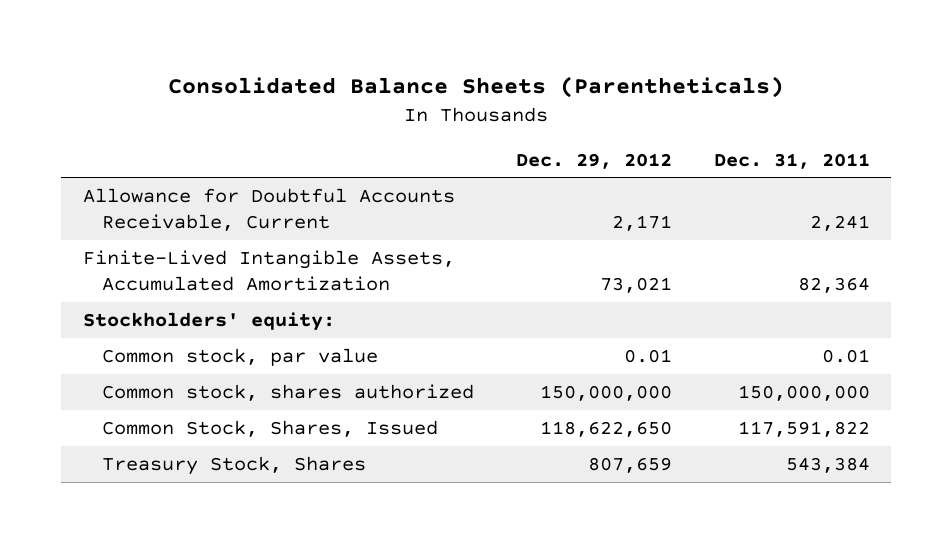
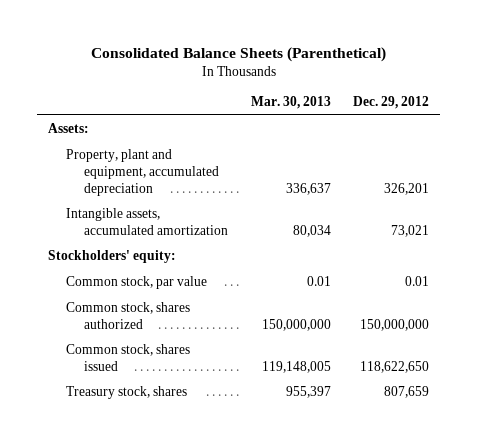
- Consolidated Balance Sheets (Parentheticals)
+ Consolidated Balance Sheets (Parenthetical)
- | Dec. 29, 2012 | Dec. 31, 2011
+ | Mar. 30, 2013 | Dec. 29, 2012
- Allowance for Doubtful Accounts Receivable, Current | 2,171 | 2,241
- Finite-Lived Intangible Assets, Accumulated Amortization | 73,021 | 82,364
+ Assets:
+ Property, plant and equipment, accumulated depreciation | 336,637 | 326,201
+ Intangible assets, accumulated amortization | 80,034 | 73,021
- Common Stock, Shares, Issued | 118,622,650 | 117,591,822
- Treasury Stock, Shares | 807,659 | 543,384
+ Common stock, shares issued | 119,148,005 | 118,622,650
+ Treasury stock, shares | 955,397 | 807,659

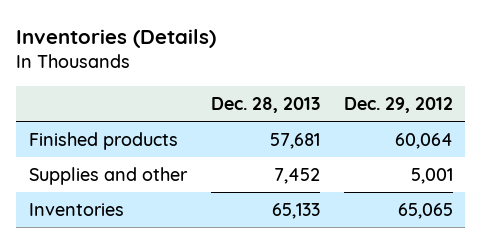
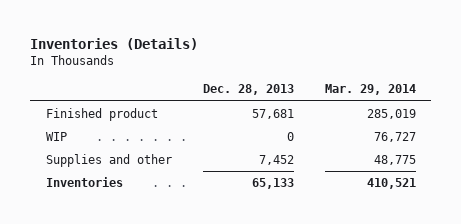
- | Dec. 28, 2013 | Dec. 29, 2012
+ | Dec. 28, 2013 | Mar. 29, 2014
- Finished products | 57,681 | 60,064
+ Finished product | 57,681 | 285,019
+ WIP | 0 | 76,727

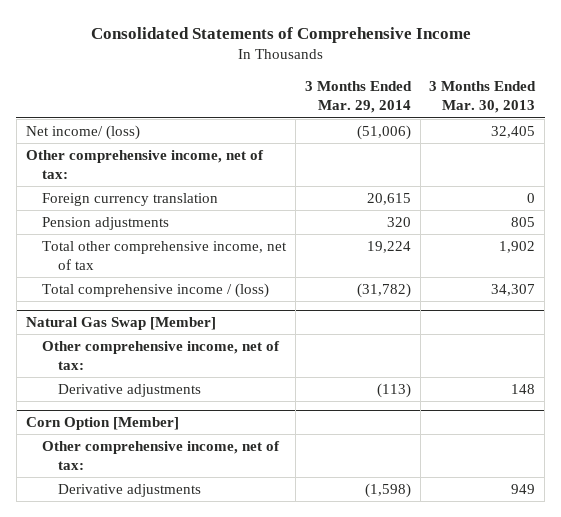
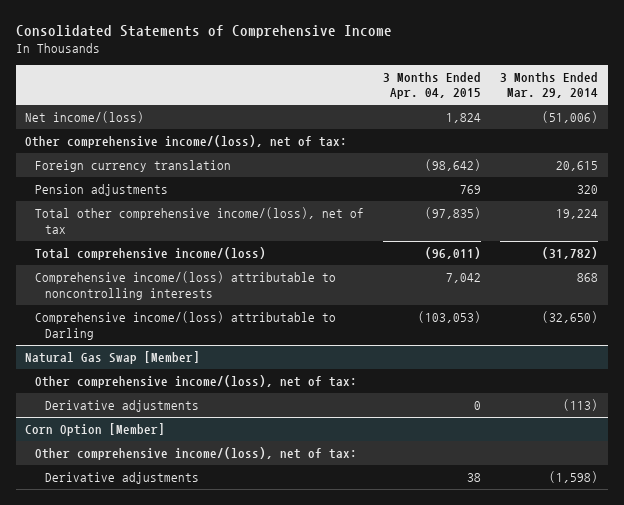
- | 3 Months Ended Mar. 29, 2014 | 3 Months Ended Mar. 30, 2013
+ | 3 Months Ended Apr. 04, 2015 | 3 Months Ended Mar. 29, 2014
- Net income/ (loss) | (51,006) | 32,405
- Other comprehensive income, net of tax:
+ Net income/(loss) | 1,824 | (51,006)
+ Other comprehensive income/(loss), net of tax:
- Total other comprehensive income, net of tax | 19,224 | 1,902
- Total comprehensive income / (loss) | (31,782) | 34,307
+ Total other comprehensive income/(loss), net of tax | (97,835) | 19,224
+ Total comprehensive income/(loss) | (96,011) | (31,782)
+ Comprehensive income/(loss) attributable to noncontrolling interests | 7,042 | 868
+ Comprehensive income/(loss) attributable to Darling | (103,053) | (32,650)
@ Natural Gas Swap [Member]
- Other comprehensive income, net of tax:
+ Other comprehensive income/(loss), net of tax:
@ Corn Option [Member]
- Other comprehensive income, net of tax:
+ Other comprehensive income/(loss), net of tax:

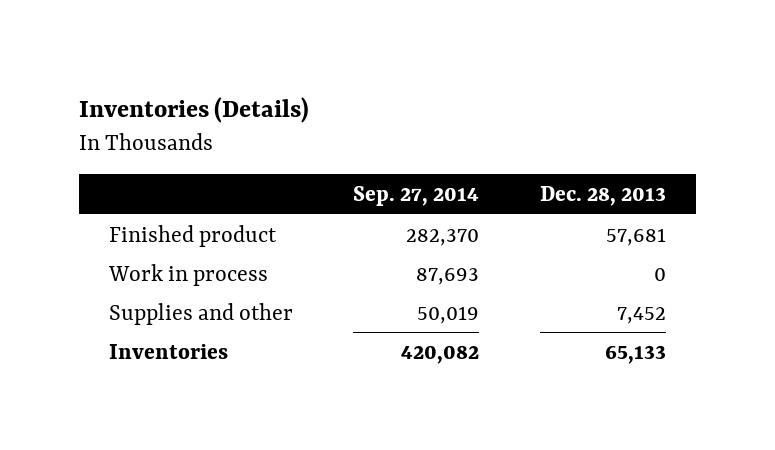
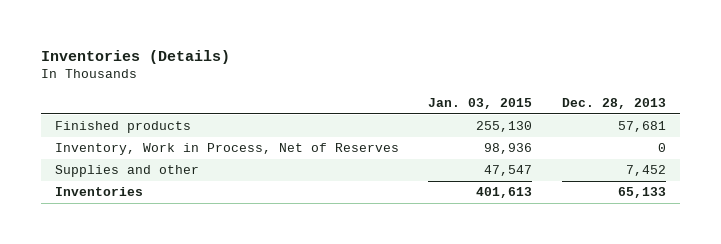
- | Sep. 27, 2014 | Dec. 28, 2013
+ | Jan. 03, 2015 | Dec. 28, 2013
- Finished product | 282,370 | 57,681
- Work in process | 87,693 | 0
+ Finished products | 255,130 | 57,681
+ Inventory, Work in Process, Net of Reserves | 98,936 | 0

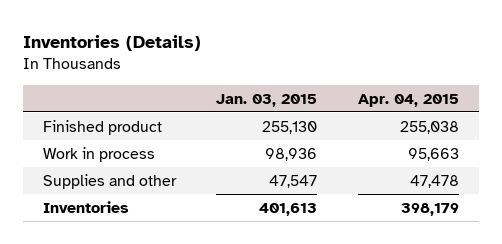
- | Jan. 03, 2015 | Dec. 28, 2013
+ | Jan. 03, 2015 | Apr. 04, 2015
- Finished products | 255,130 | 57,681
- Inventory, Work in Process, Net of Reserves | 98,936 | 0
+ Finished product | 255,130 | 255,038
+ Work in process | 98,936 | 95,663

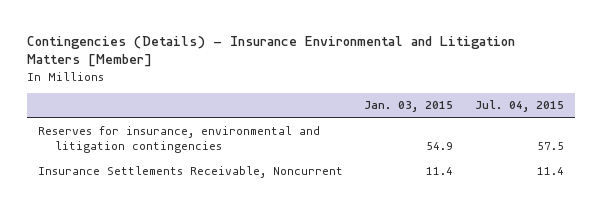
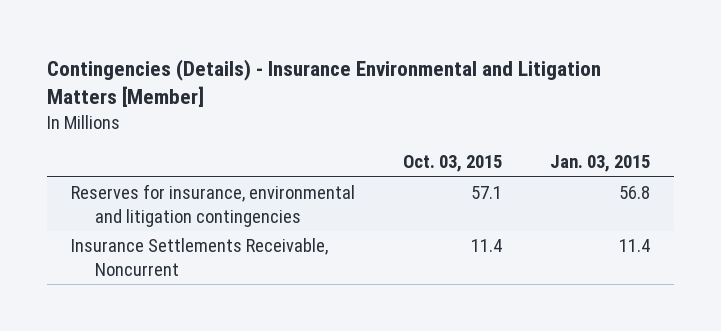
- | Jan. 03, 2015 | Jul. 04, 2015
+ | Oct. 03, 2015 | Jan. 03, 2015
- Reserves for insurance, environmental and litigation contingencies | 54.9 | 57.5
+ Reserves for insurance, environmental and litigation contingencies | 57.1 | 56.8

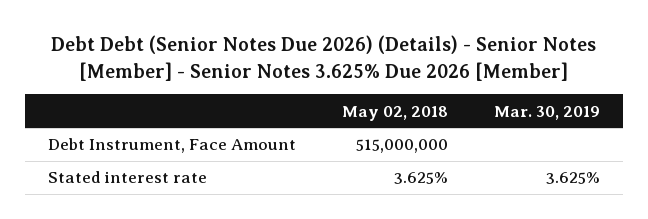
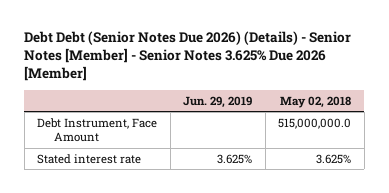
- | May 02, 2018 | Mar. 30, 2019
+ | Jun. 29, 2019 | May 02, 2018
- Debt Instrument, Face Amount | 515,000,000 |
+ Debt Instrument, Face Amount | | 515,000,000.0

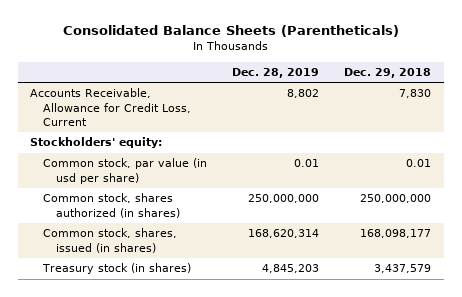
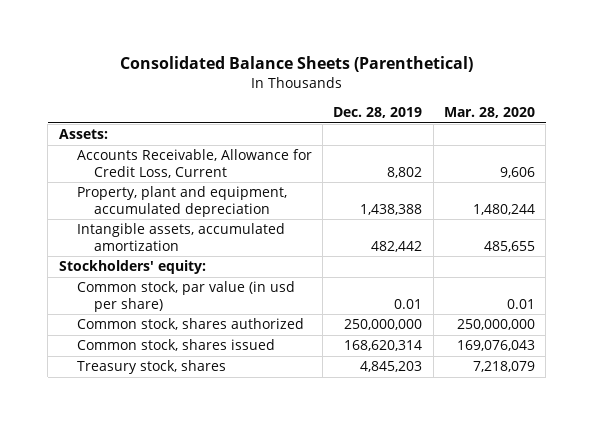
- Consolidated Balance Sheets (Parentheticals)
+ Consolidated Balance Sheets (Parenthetical)
- | Dec. 28, 2019 | Dec. 29, 2018
+ | Dec. 28, 2019 | Mar. 28, 2020
+ Assets:
+ Property, plant and equipment, accumulated depreciation | 1,438,388 | 1,480,244
+ Intangible assets, accumulated amortization | 482,442 | 485,655
- Common stock, shares authorized (in shares) | 250,000,000 | 250,000,000
- Common stock, shares, issued (in shares) | 168,620,314 | 168,098,177
- Treasury stock (in shares) | 4,845,203 | 3,437,579
+ Common stock, shares authorized | 250,000,000 | 250,000,000
+ Common stock, shares issued | 168,620,314 | 169,076,043
+ Treasury stock, shares | 4,845,203 | 7,218,079

